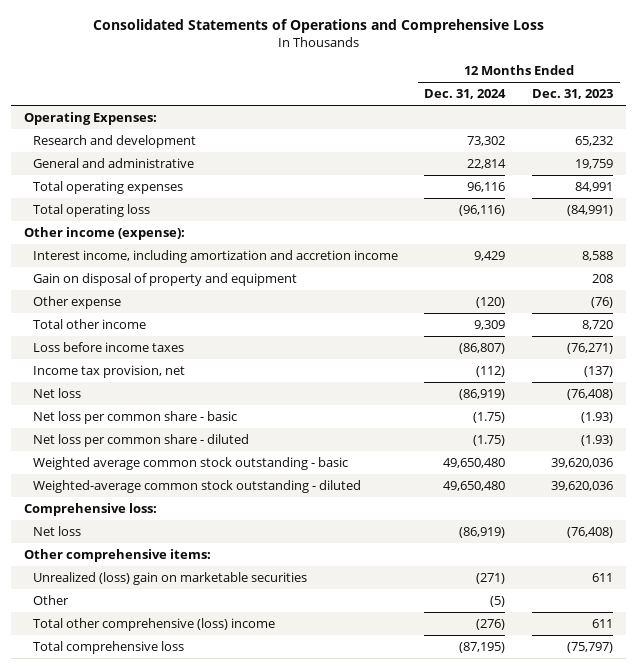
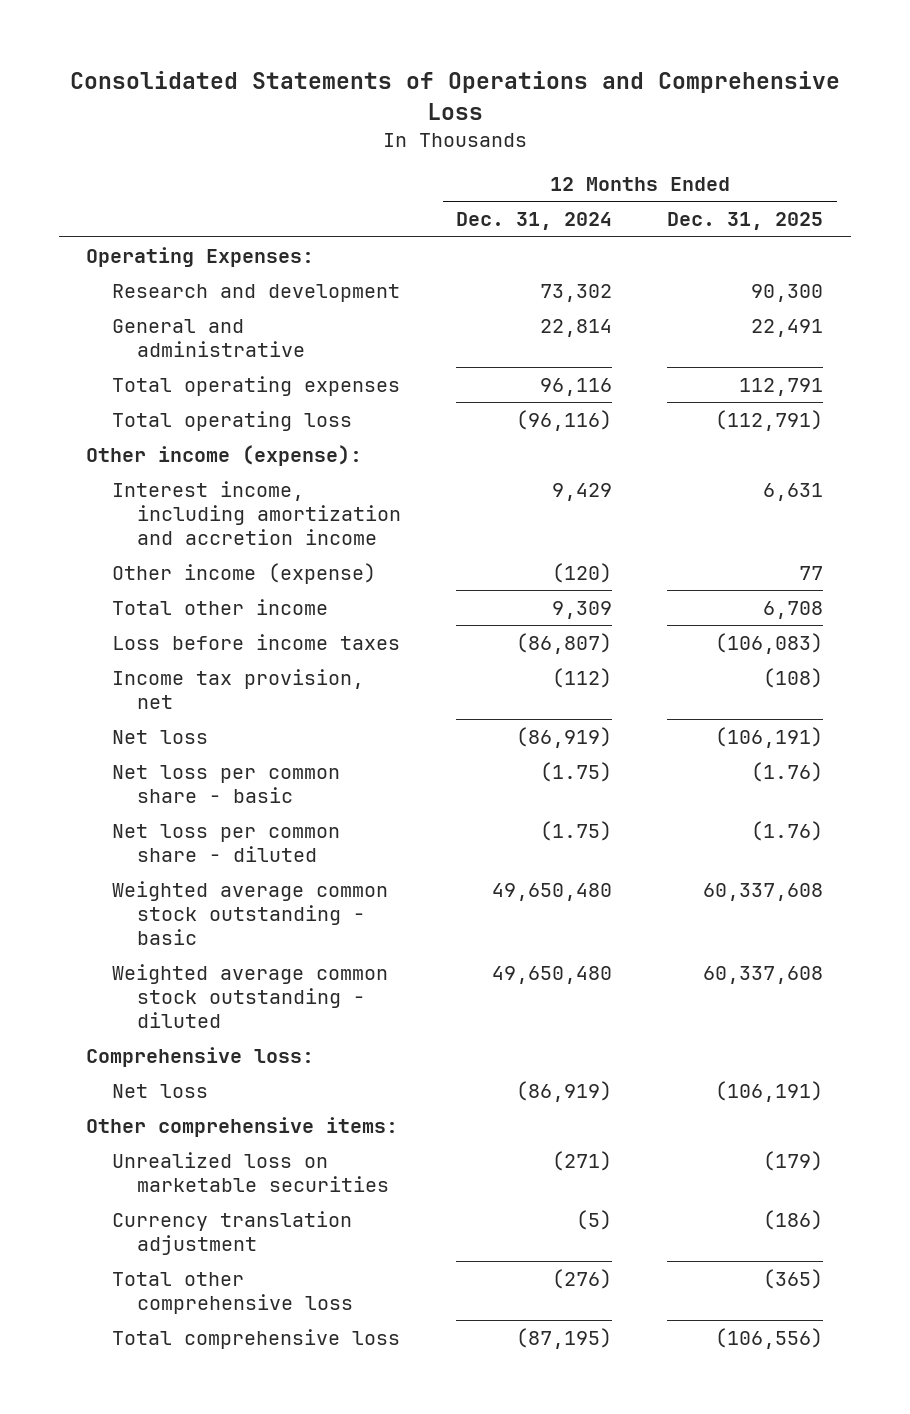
- | 12 Months Ended Dec. 31, 2024 | 12 Months Ended Dec. 31, 2023
+ | 12 Months Ended Dec. 31, 2024 | 12 Months Ended Dec. 31, 2025
- Gain on disposal of property and equipment | | 208
- Other expense | (120) | (76)
+ Other income (expense) | (120) | 77
- Weighted-average common stock outstanding - diluted | 49,650,480 | 39,620,036
+ Weighted average common stock outstanding - diluted | 49,650,480 | 60,337,608
- Unrealized (loss) gain on marketable securities | (271) | 611
- Other | (5) |
- Total other comprehensive (loss) income | (276) | 611
+ Unrealized loss on marketable securities | (271) | (179)
+ Currency translation adjustment | (5) | (186)
+ Total other comprehensive loss | (276) | (365)

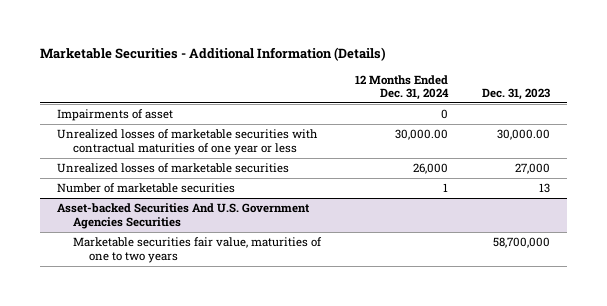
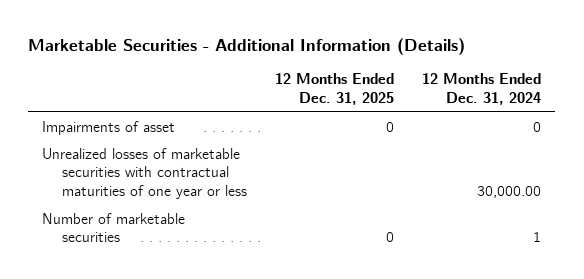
- | 12 Months Ended Dec. 31, 2024 | Dec. 31, 2023
+ | 12 Months Ended Dec. 31, 2025 | 12 Months Ended Dec. 31, 2024
- Unrealized losses of marketable securities | 26,000 | 27,000
- Asset-backed Securities And U.S. Government Agencies Securities
- Marketable securities fair value, maturities of one to two years | | 58,700,000

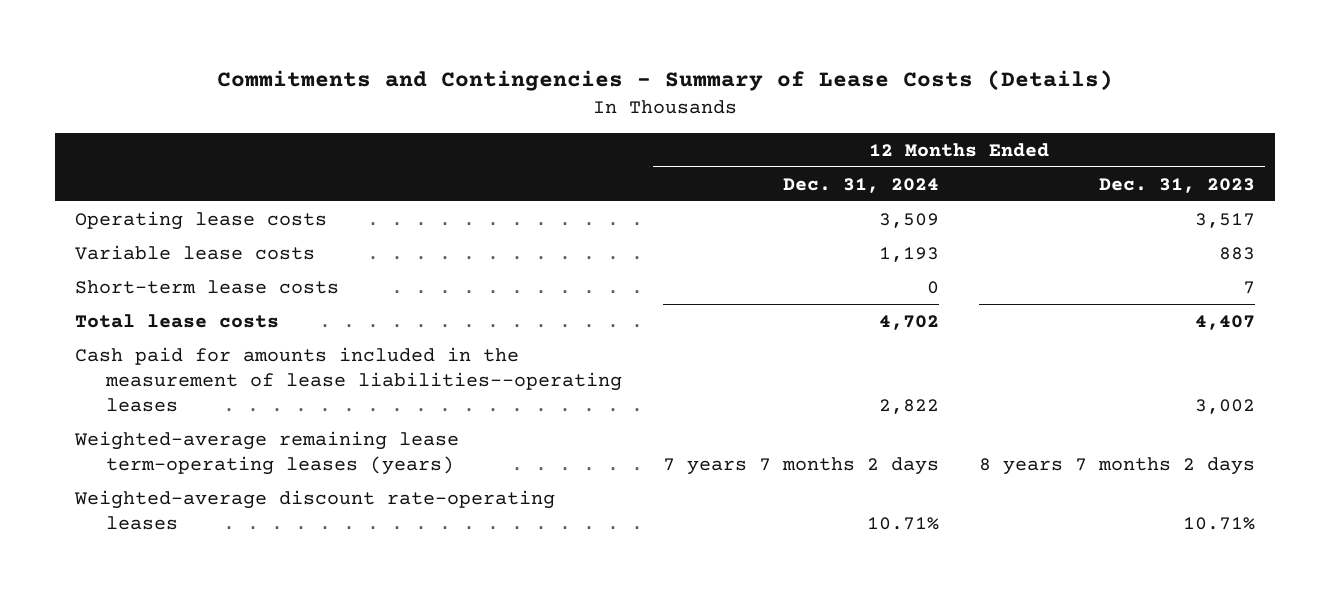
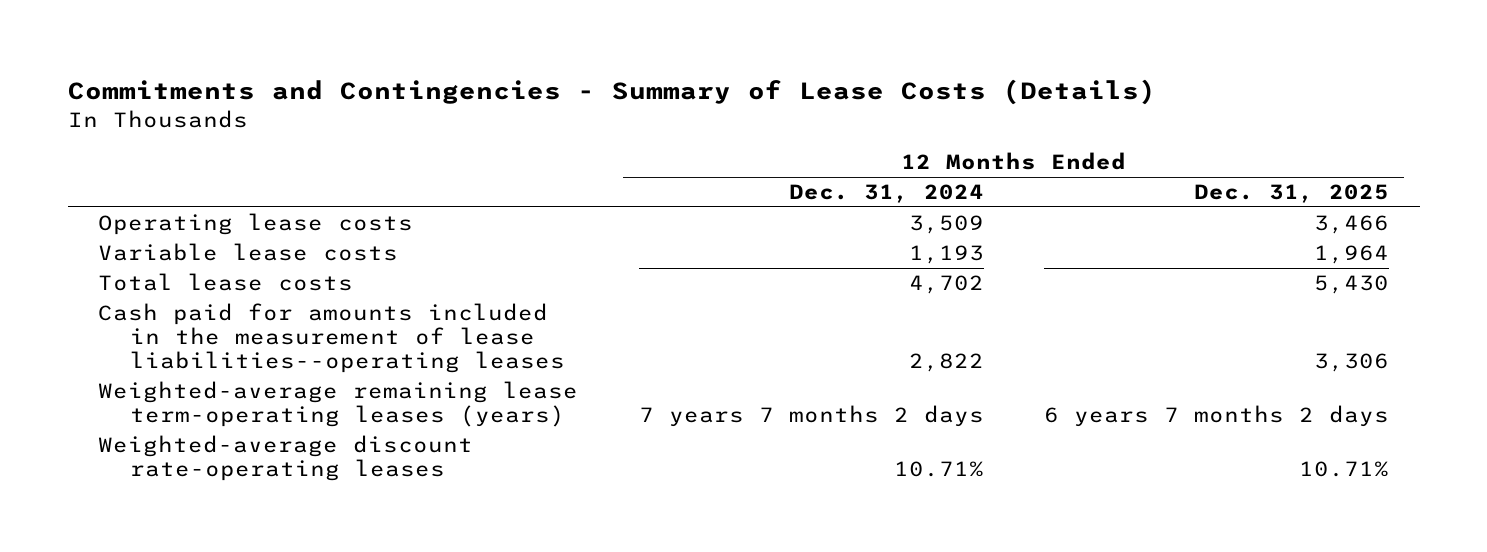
- | 12 Months Ended Dec. 31, 2024 | 12 Months Ended Dec. 31, 2023
+ | 12 Months Ended Dec. 31, 2024 | 12 Months Ended Dec. 31, 2025
- Short-term lease costs | 0 | 7

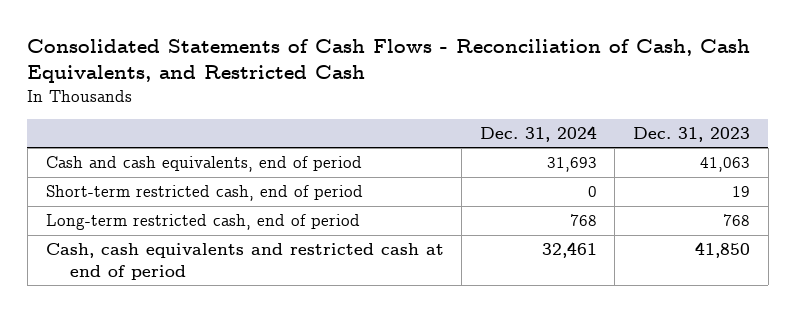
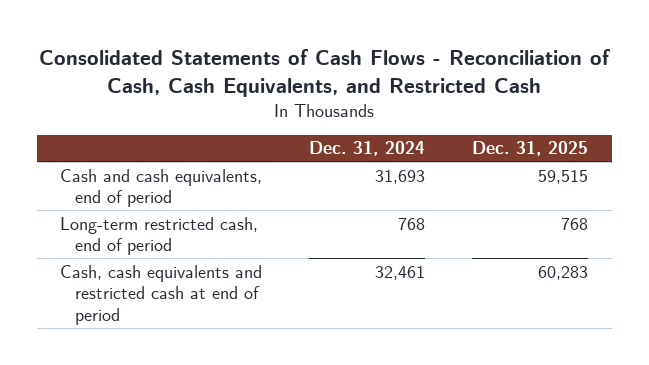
- | Dec. 31, 2024 | Dec. 31, 2023
+ | Dec. 31, 2024 | Dec. 31, 2025
- Short-term restricted cash, end of period | 0 | 19

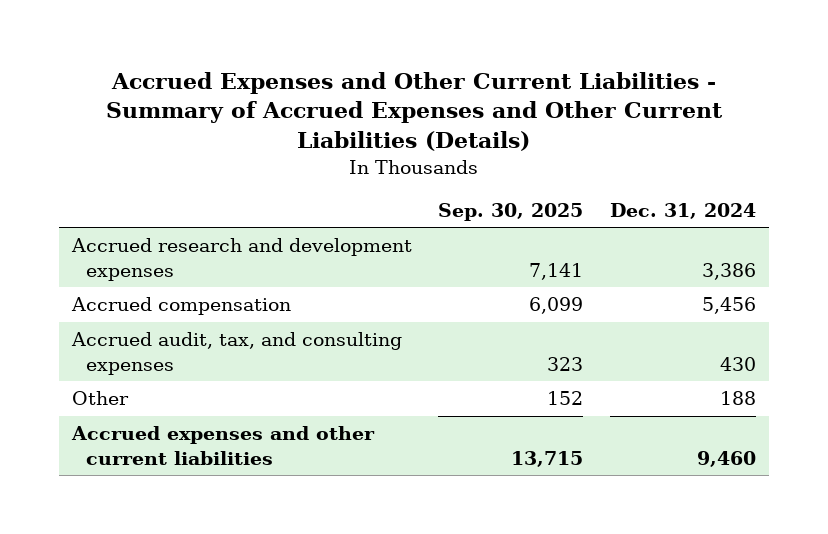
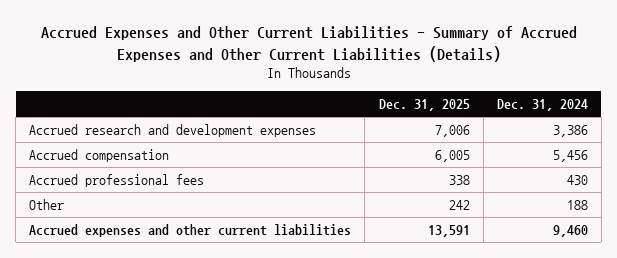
- | Sep. 30, 2025 | Dec. 31, 2024
+ | Dec. 31, 2025 | Dec. 31, 2024
- Accrued audit, tax, and consulting expenses | 323 | 430
+ Accrued professional fees | 338 | 430

